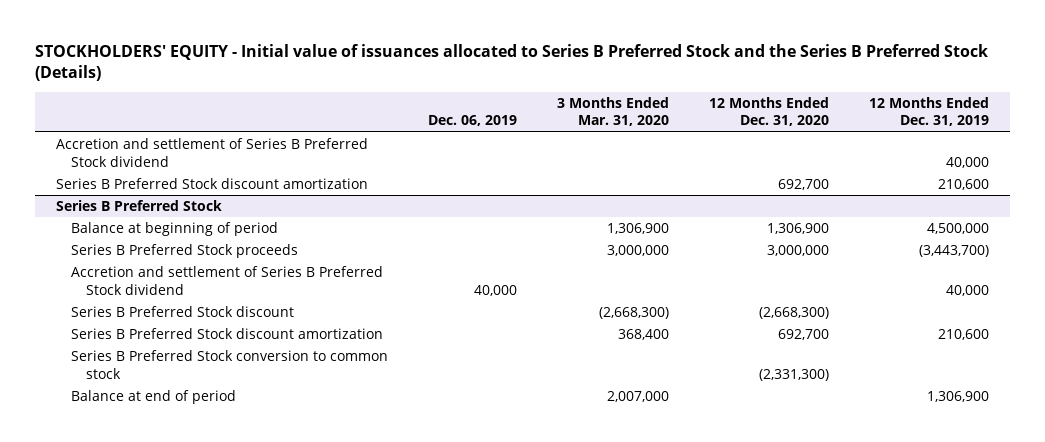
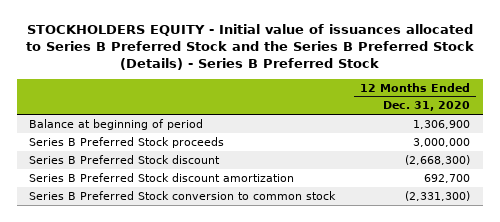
- STOCKHOLDERS' EQUITY - Initial value of issuances allocated to Series B Preferred Stock and the Series B Preferred Stock (Details)
+ STOCKHOLDERS EQUITY - Initial value of issuances allocated to Series B Preferred Stock and the Series B Preferred Stock (Details) - Series B Preferred Stock
- | Dec. 06, 2019 | 3 Months Ended Mar. 31, 2020 | 12 Months Ended Dec. 31, 2020 | 12 Months Ended Dec. 31, 2019
+ | 12 Months Ended Dec. 31, 2020
- Accretion and settlement of Series B Preferred Stock dividend | | | | 40,000
- Series B Preferred Stock discount amortization | | | 692,700 | 210,600
- Series B Preferred Stock
- Accretion and settlement of Series B Preferred Stock dividend | 40,000 | | | 40,000
- Balance at end of period | | 2,007,000 | | 1,306,900

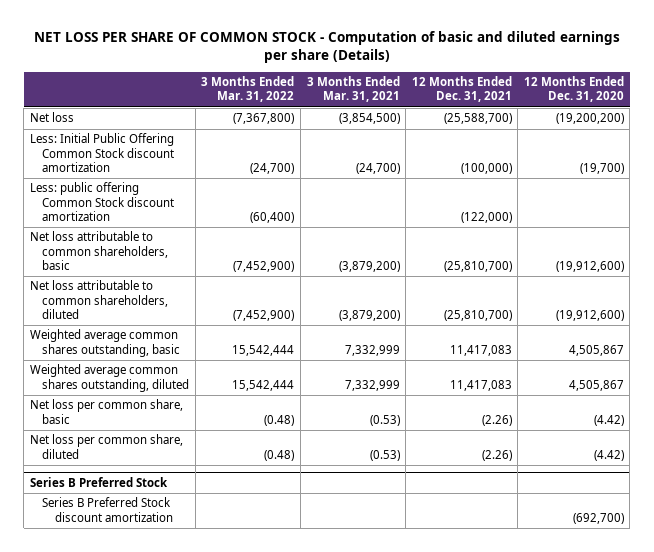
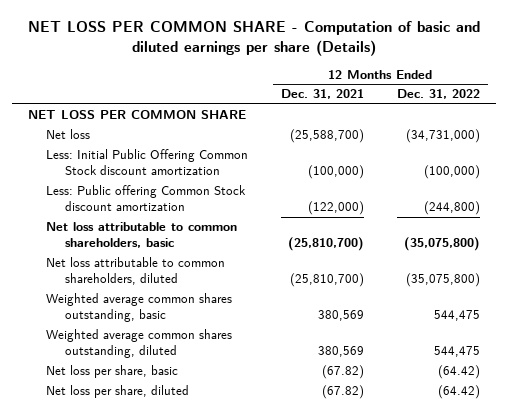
- NET LOSS PER SHARE OF COMMON STOCK - Computation of basic and diluted earnings per share (Details)
+ NET LOSS PER COMMON SHARE - Computation of basic and diluted earnings per share (Details)
- | 3 Months Ended Mar. 31, 2022 | 3 Months Ended Mar. 31, 2021 | 12 Months Ended Dec. 31, 2021 | 12 Months Ended Dec. 31, 2020
+ | 12 Months Ended Dec. 31, 2021 | 12 Months Ended Dec. 31, 2022
+ NET LOSS PER COMMON SHARE
- Less: public offering Common Stock discount amortization | (60,400) | | (122,000) |
+ Less: Public offering Common Stock discount amortization | (122,000) | (244,800)
- Weighted average common shares outstanding, basic | 15,542,444 | 7,332,999 | 11,417,083 | 4,505,867
- Weighted average common shares outstanding, diluted | 15,542,444 | 7,332,999 | 11,417,083 | 4,505,867
- Net loss per common share, basic | (0.48) | (0.53) | (2.26) | (4.42)
- Net loss per common share, diluted | (0.48) | (0.53) | (2.26) | (4.42)
- Series B Preferred Stock
- Series B Preferred Stock discount amortization | | | | (692,700)
+ Weighted average common shares outstanding, basic | 380,569 | 544,475
+ Weighted average common shares outstanding, diluted | 380,569 | 544,475
+ Net loss per share, basic | (67.82) | (64.42)
+ Net loss per share, diluted | (67.82) | (64.42)

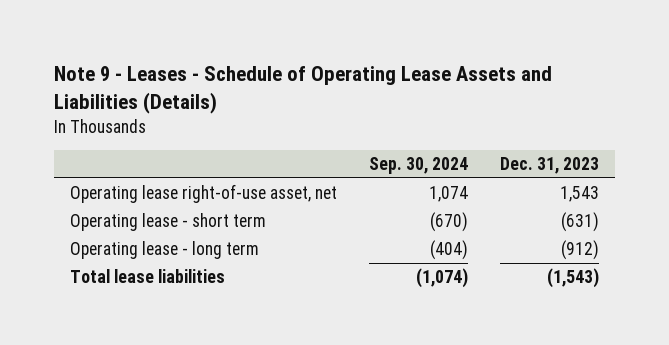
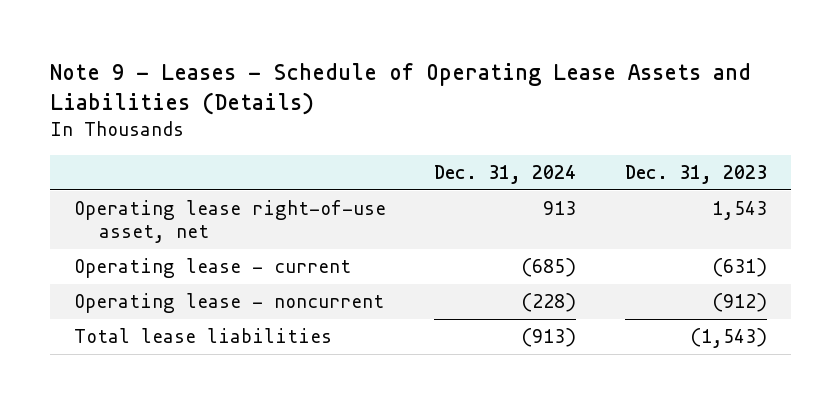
- | Sep. 30, 2024 | Dec. 31, 2023
+ | Dec. 31, 2024 | Dec. 31, 2023
- Operating lease - short term | (670) | (631)
- Operating lease - long term | (404) | (912)
+ Operating lease - current | (685) | (631)
+ Operating lease - noncurrent | (228) | (912)

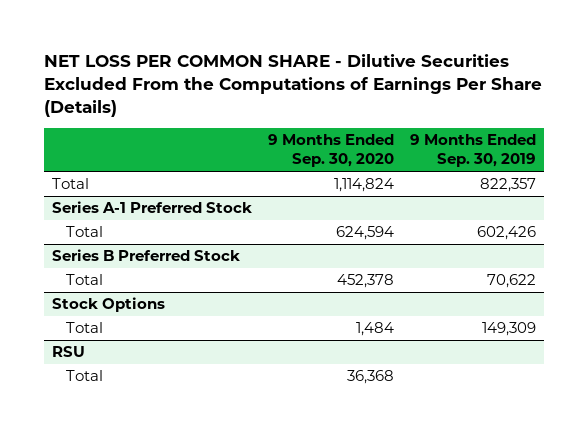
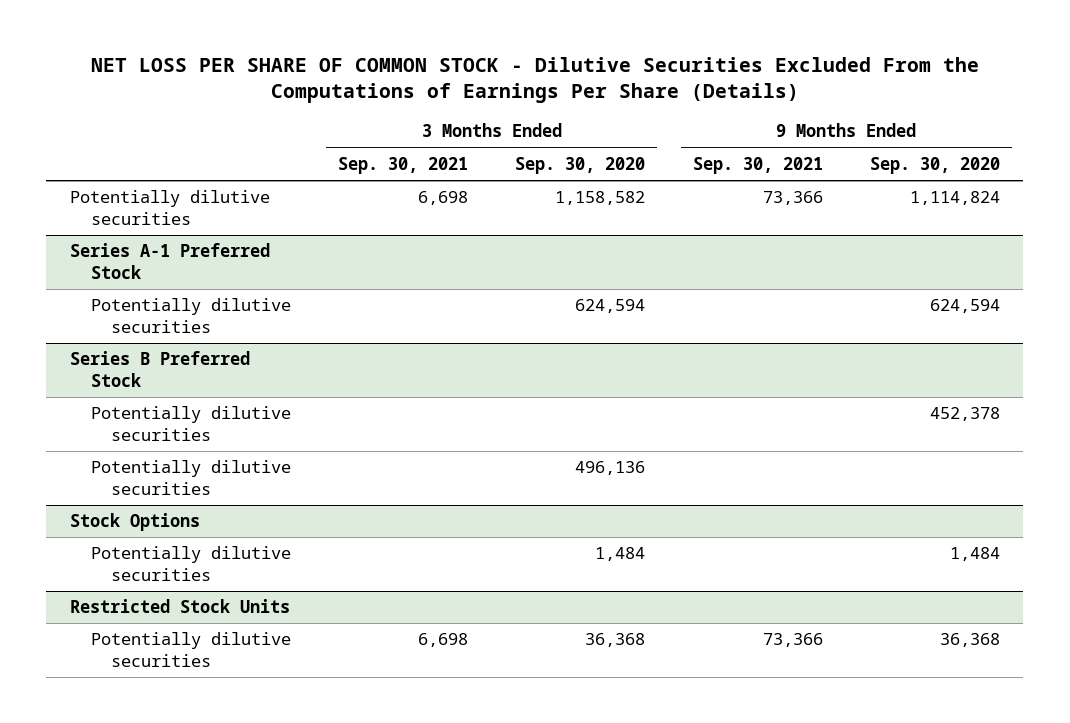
- NET LOSS PER COMMON SHARE - Dilutive Securities Excluded From the Computations of Earnings Per Share (Details)
+ NET LOSS PER SHARE OF COMMON STOCK - Dilutive Securities Excluded From the Computations of Earnings Per Share (Details)
- | 9 Months Ended Sep. 30, 2020 | 9 Months Ended Sep. 30, 2019
+ | 3 Months Ended Sep. 30, 2021 | 3 Months Ended Sep. 30, 2020 | 9 Months Ended Sep. 30, 2021 | 9 Months Ended Sep. 30, 2020
- Total | 1,114,824 | 822,357
+ Potentially dilutive securities | 6,698 | 1,158,582 | 73,366 | 1,114,824
@ Series A-1 Preferred Stock
- Total | 624,594 | 602,426
+ Potentially dilutive securities | | 624,594 | | 624,594
@ Series B Preferred Stock
- Total | 452,378 | 70,622
+ Potentially dilutive securities | | | | 452,378
+ Potentially dilutive securities | | 496,136 | |
@ Stock Options
- Total | 1,484 | 149,309
- RSU
- Total | 36,368 |
@ Stock Options
+ Potentially dilutive securities | | 1,484 | | 1,484
+ Restricted Stock Units
+ Potentially dilutive securities | 6,698 | 36,368 | 73,366 | 36,368

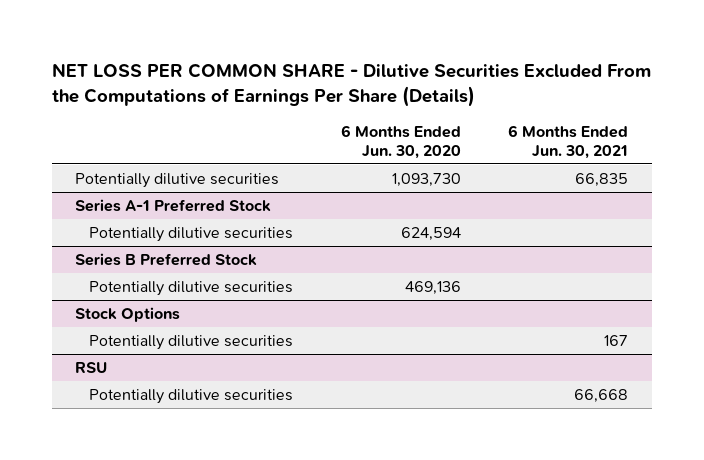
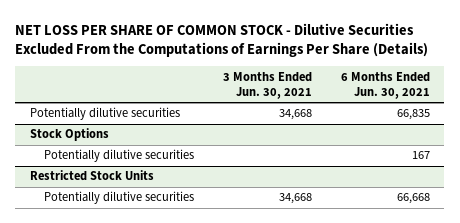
- NET LOSS PER COMMON SHARE - Dilutive Securities Excluded From the Computations of Earnings Per Share (Details)
+ NET LOSS PER SHARE OF COMMON STOCK - Dilutive Securities Excluded From the Computations of Earnings Per Share (Details)
- | 6 Months Ended Jun. 30, 2020 | 6 Months Ended Jun. 30, 2021
+ | 3 Months Ended Jun. 30, 2021 | 6 Months Ended Jun. 30, 2021
- Series A-1 Preferred Stock
- Potentially dilutive securities | 624,594 |
- Series B Preferred Stock
- Potentially dilutive securities | 469,136 |
- RSU
+ Restricted Stock Units

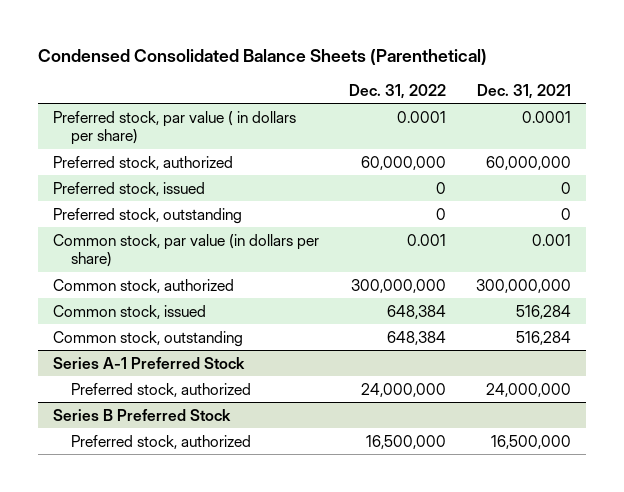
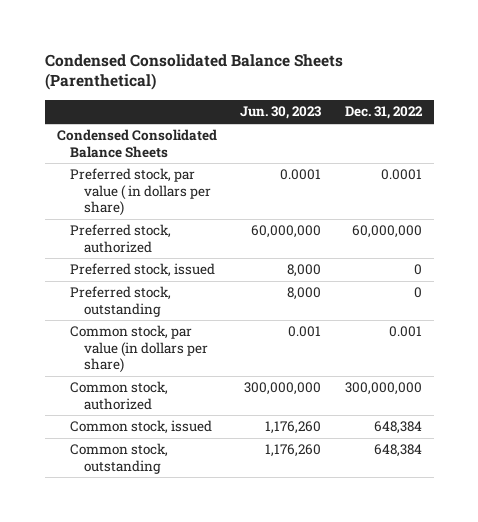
- | Dec. 31, 2022 | Dec. 31, 2021
+ | Jun. 30, 2023 | Dec. 31, 2022
+ Condensed Consolidated Balance Sheets
- Series A-1 Preferred Stock
- Preferred stock, authorized | 24,000,000 | 24,000,000
- Series B Preferred Stock
- Preferred stock, authorized | 16,500,000 | 16,500,000

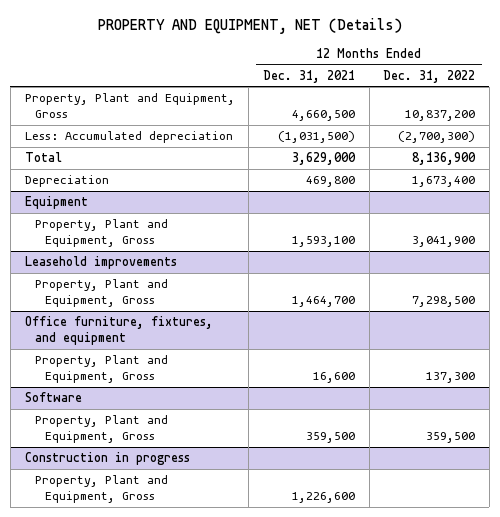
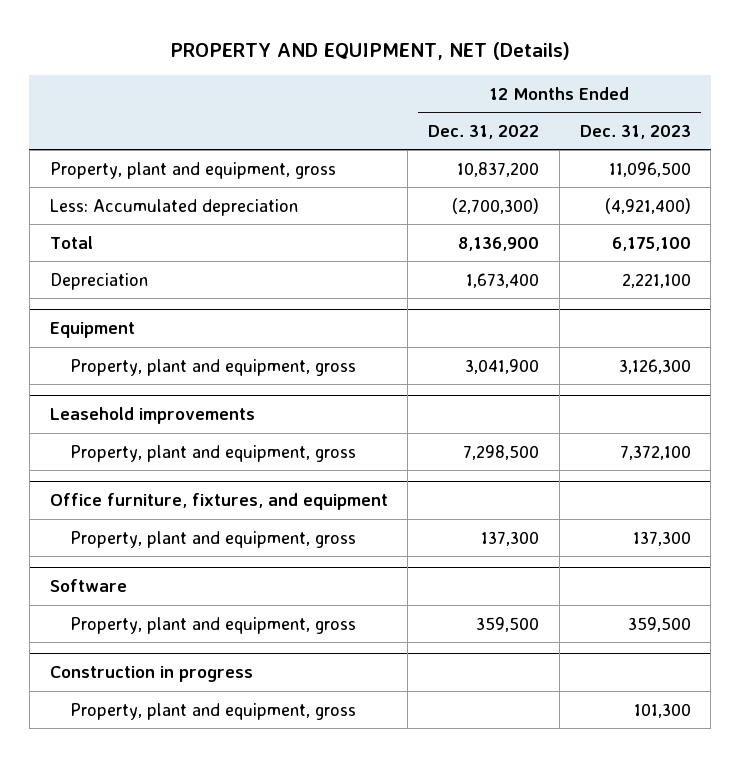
- | 12 Months Ended Dec. 31, 2021 | 12 Months Ended Dec. 31, 2022
+ | 12 Months Ended Dec. 31, 2022 | 12 Months Ended Dec. 31, 2023
- Property, Plant and Equipment, Gross | 4,660,500 | 10,837,200
+ Property, plant and equipment, gross | 10,837,200 | 11,096,500
@ Equipment
- Property, Plant and Equipment, Gross | 1,593,100 | 3,041,900
+ Property, plant and equipment, gross | 3,041,900 | 3,126,300
@ Leasehold improvements
- Property, Plant and Equipment, Gross | 1,464,700 | 7,298,500
+ Property, plant and equipment, gross | 7,298,500 | 7,372,100
@ Office furniture, fixtures, and equipment
- Property, Plant and Equipment, Gross | 16,600 | 137,300
+ Property, plant and equipment, gross | 137,300 | 137,300
@ Software
- Property, Plant and Equipment, Gross | 359,500 | 359,500
+ Property, plant and equipment, gross | 359,500 | 359,500
@ Construction in progress
- Property, Plant and Equipment, Gross | 1,226,600 |
+ Property, plant and equipment, gross | | 101,300

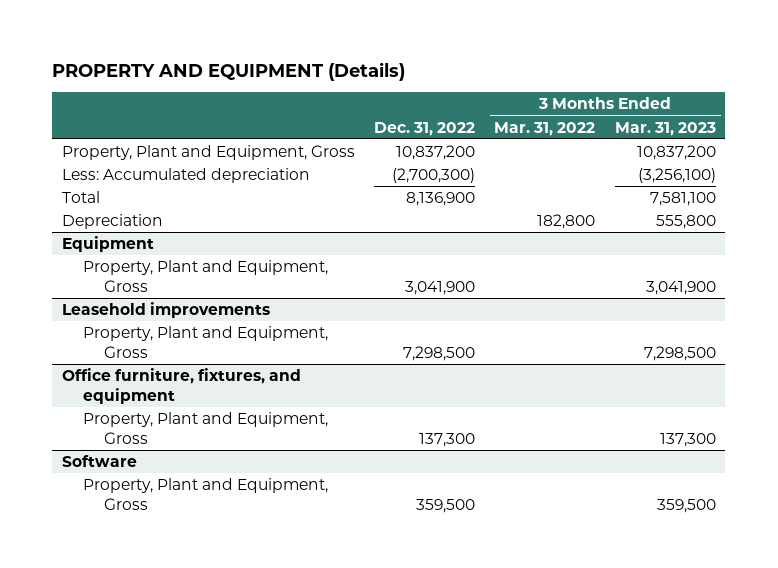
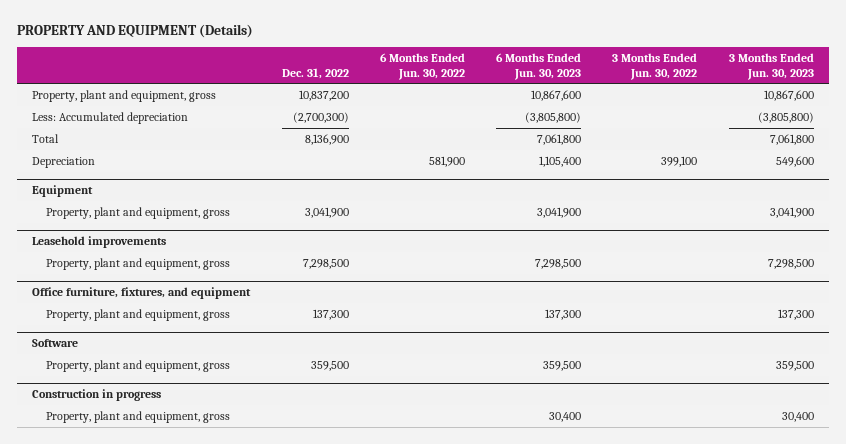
- | Dec. 31, 2022 | 3 Months Ended Mar. 31, 2022 | 3 Months Ended Mar. 31, 2023
+ | Dec. 31, 2022 | 6 Months Ended Jun. 30, 2022 | 6 Months Ended Jun. 30, 2023 | 3 Months Ended Jun. 30, 2022 | 3 Months Ended Jun. 30, 2023
- Property, Plant and Equipment, Gross | 10,837,200 | | 10,837,200
+ Property, plant and equipment, gross | 10,837,200 | | 10,867,600 | | 10,867,600
@ Equipment
- Property, Plant and Equipment, Gross | 3,041,900 | | 3,041,900
+ Property, plant and equipment, gross | 3,041,900 | | 3,041,900 | | 3,041,900
@ Leasehold improvements
- Property, Plant and Equipment, Gross | 7,298,500 | | 7,298,500
+ Property, plant and equipment, gross | 7,298,500 | | 7,298,500 | | 7,298,500
@ Office furniture, fixtures, and equipment
- Property, Plant and Equipment, Gross | 137,300 | | 137,300
+ Property, plant and equipment, gross | 137,300 | | 137,300 | | 137,300
@ Software
- Property, Plant and Equipment, Gross | 359,500 | | 359,500
+ Property, plant and equipment, gross | 359,500 | | 359,500 | | 359,500
+ Construction in progress
+ Property, plant and equipment, gross | | | 30,400 | | 30,400

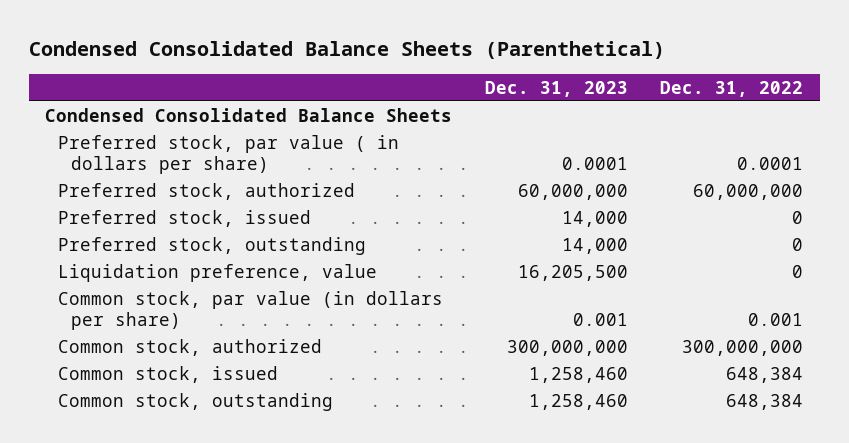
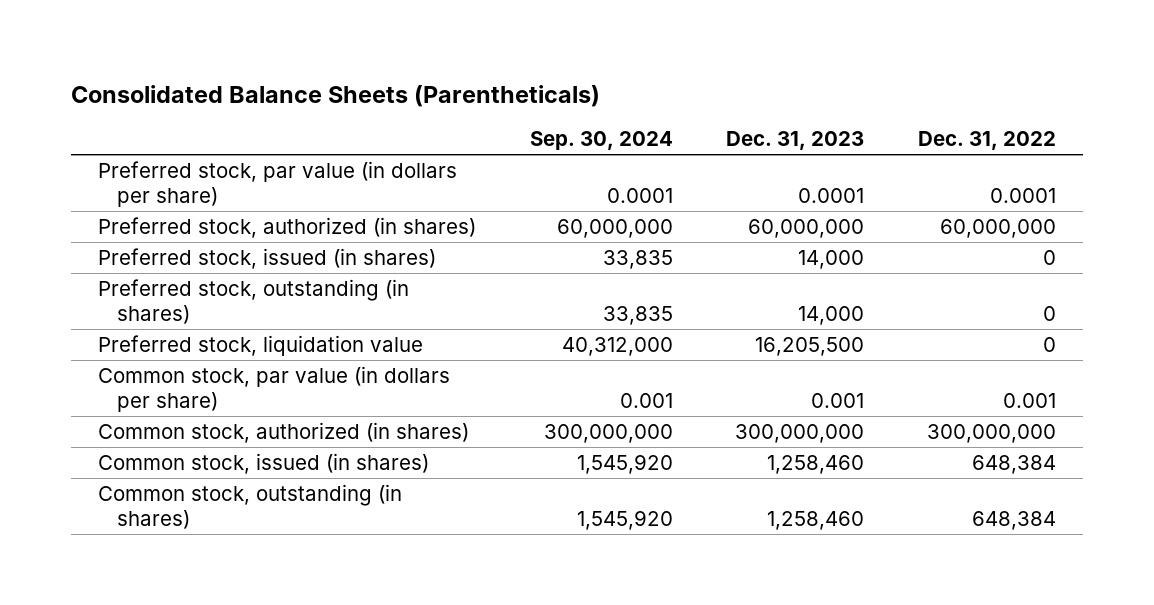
- Condensed Consolidated Balance Sheets (Parenthetical)
+ Consolidated Balance Sheets (Parentheticals)
- | Dec. 31, 2023 | Dec. 31, 2022
+ | Sep. 30, 2024 | Dec. 31, 2023 | Dec. 31, 2022
- Condensed Consolidated Balance Sheets
- Preferred stock, par value ( in dollars per share) | 0.0001 | 0.0001
- Preferred stock, authorized | 60,000,000 | 60,000,000
- Preferred stock, issued | 14,000 | 0
- Preferred stock, outstanding | 14,000 | 0
- Liquidation preference, value | 16,205,500 | 0
+ Preferred stock, par value (in dollars per share) | 0.0001 | 0.0001 | 0.0001
+ Preferred stock, authorized (in shares) | 60,000,000 | 60,000,000 | 60,000,000
+ Preferred stock, issued (in shares) | 33,835 | 14,000 | 0
+ Preferred stock, outstanding (in shares) | 33,835 | 14,000 | 0
+ Preferred stock, liquidation value | 40,312,000 | 16,205,500 | 0
- Common stock, authorized | 300,000,000 | 300,000,000
- Common stock, issued | 1,258,460 | 648,384
- Common stock, outstanding | 1,258,460 | 648,384
+ Common stock, authorized (in shares) | 300,000,000 | 300,000,000 | 300,000,000
+ Common stock, issued (in shares) | 1,545,920 | 1,258,460 | 648,384
+ Common stock, outstanding (in shares) | 1,545,920 | 1,258,460 | 648,384

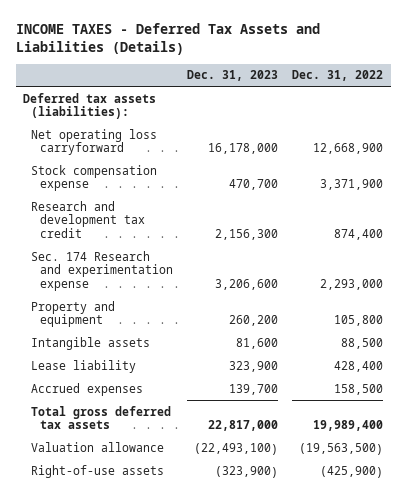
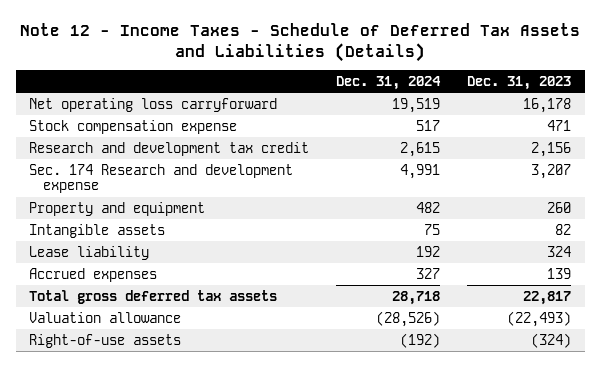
- INCOME TAXES - Deferred Tax Assets and Liabilities (Details)
+ Note 12 - Income Taxes - Schedule of Deferred Tax Assets and Liabilities (Details)
- | Dec. 31, 2023 | Dec. 31, 2022
+ | Dec. 31, 2024 | Dec. 31, 2023
- Deferred tax assets (liabilities):
- Net operating loss carryforward | 16,178,000 | 12,668,900
- Stock compensation expense | 470,700 | 3,371,900
- Research and development tax credit | 2,156,300 | 874,400
- Sec. 174 Research and experimentation expense | 3,206,600 | 2,293,000
- Property and equipment | 260,200 | 105,800
- Intangible assets | 81,600 | 88,500
- Lease liability | 323,900 | 428,400
- Accrued expenses | 139,700 | 158,500
- Total gross deferred tax assets | 22,817,000 | 19,989,400
- Valuation allowance | (22,493,100) | (19,563,500)
- Right-of-use assets | (323,900) | (425,900)
+ Net operating loss carryforward | 19,519 | 16,178
+ Stock compensation expense | 517 | 471
+ Research and development tax credit | 2,615 | 2,156
+ Sec. 174 Research and development expense | 4,991 | 3,207
+ Property and equipment | 482 | 260
+ Intangible assets | 75 | 82
+ Lease liability | 192 | 324
+ Accrued expenses | 327 | 139
+ Total gross deferred tax assets | 28,718 | 22,817
+ Valuation allowance | (28,526) | (22,493)
+ Right-of-use assets | (192) | (324)

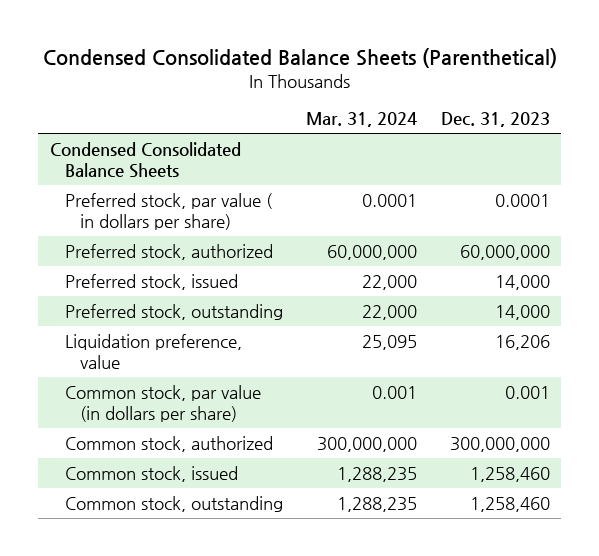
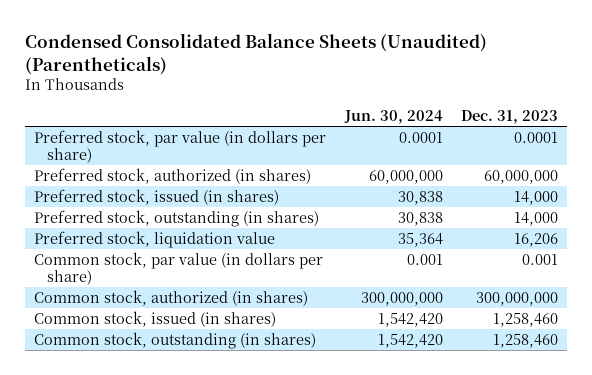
- Condensed Consolidated Balance Sheets (Parenthetical)
+ Condensed Consolidated Balance Sheets (Unaudited) (Parentheticals)
- | Mar. 31, 2024 | Dec. 31, 2023
+ | Jun. 30, 2024 | Dec. 31, 2023
- Condensed Consolidated Balance Sheets
- Preferred stock, par value ( in dollars per share) | 0.0001 | 0.0001
- Preferred stock, authorized | 60,000,000 | 60,000,000
- Preferred stock, issued | 22,000 | 14,000
- Preferred stock, outstanding | 22,000 | 14,000
- Liquidation preference, value | 25,095 | 16,206
+ Preferred stock, par value (in dollars per share) | 0.0001 | 0.0001
+ Preferred stock, authorized (in shares) | 60,000,000 | 60,000,000
+ Preferred stock, issued (in shares) | 30,838 | 14,000
+ Preferred stock, outstanding (in shares) | 30,838 | 14,000
+ Preferred stock, liquidation value | 35,364 | 16,206
- Common stock, authorized | 300,000,000 | 300,000,000
- Common stock, issued | 1,288,235 | 1,258,460
- Common stock, outstanding | 1,288,235 | 1,258,460
+ Common stock, authorized (in shares) | 300,000,000 | 300,000,000
+ Common stock, issued (in shares) | 1,542,420 | 1,258,460
+ Common stock, outstanding (in shares) | 1,542,420 | 1,258,460

